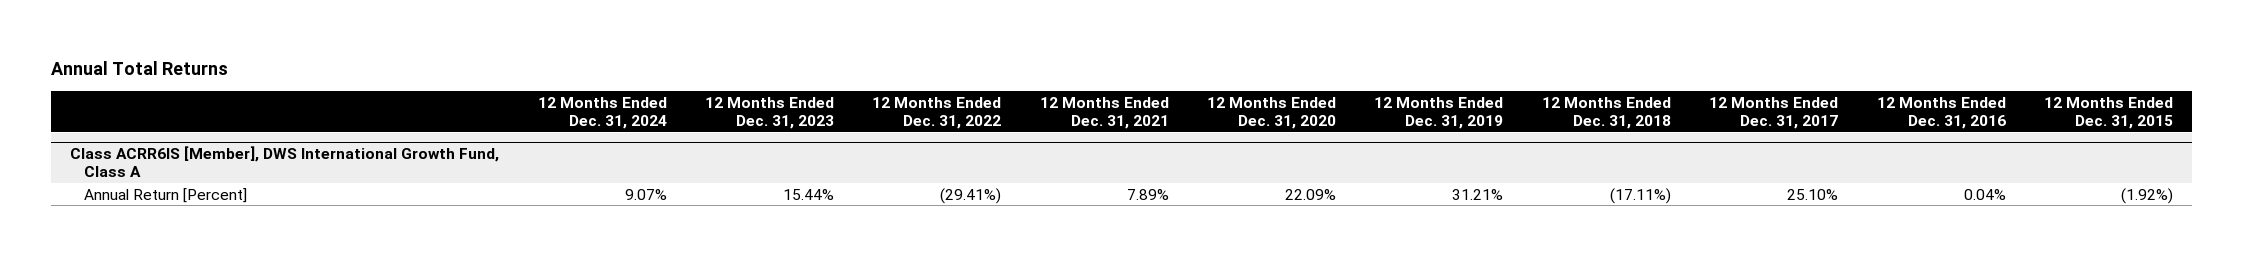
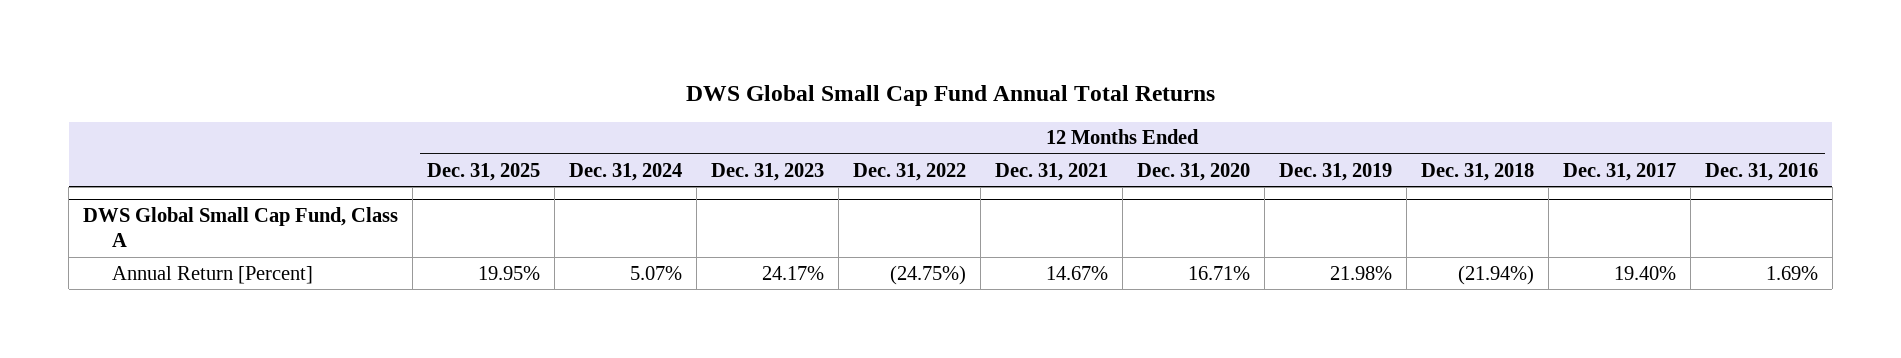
- Annual Total Returns
+ DWS Global Small Cap Fund Annual Total Returns
- | 12 Months Ended Dec. 31, 2024 | 12 Months Ended Dec. 31, 2023 | 12 Months Ended Dec. 31, 2022 | 12 Months Ended Dec. 31, 2021 | 12 Months Ended Dec. 31, 2020 | 12 Months Ended Dec. 31, 2019 | 12 Months Ended Dec. 31, 2018 | 12 Months Ended Dec. 31, 2017 | 12 Months Ended Dec. 31, 2016 | 12 Months Ended Dec. 31, 2015
+ | 12 Months Ended Dec. 31, 2025 | 12 Months Ended Dec. 31, 2024 | 12 Months Ended Dec. 31, 2023 | 12 Months Ended Dec. 31, 2022 | 12 Months Ended Dec. 31, 2021 | 12 Months Ended Dec. 31, 2020 | 12 Months Ended Dec. 31, 2019 | 12 Months Ended Dec. 31, 2018 | 12 Months Ended Dec. 31, 2017 | 12 Months Ended Dec. 31, 2016
- Class ACRR6IS [Member], DWS International Growth Fund, Class A
- Annual Return [Percent] | 9.07% | 15.44% | (29.41%) | 7.89% | 22.09% | 31.21% | (17.11%) | 25.10% | 0.04% | (1.92%)
+ DWS Global Small Cap Fund, Class A
+ Annual Return [Percent] | 19.95% | 5.07% | 24.17% | (24.75%) | 14.67% | 16.71% | 21.98% | (21.94%) | 19.40% | 1.69%

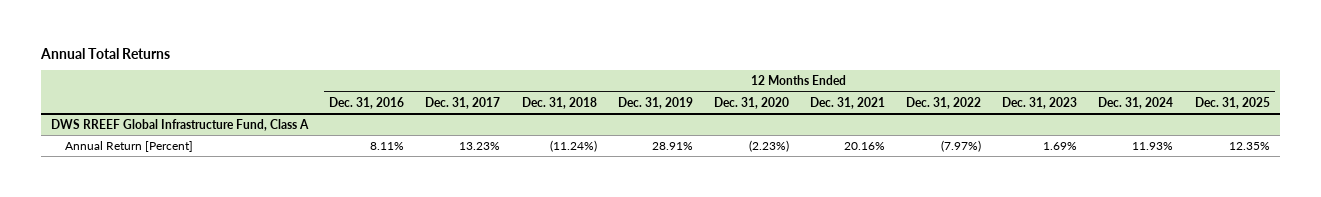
- DWS Global Small Cap Fund Annual Total Returns
+ Annual Total Returns
- | 12 Months Ended Dec. 31, 2025 | 12 Months Ended Dec. 31, 2024 | 12 Months Ended Dec. 31, 2023 | 12 Months Ended Dec. 31, 2022 | 12 Months Ended Dec. 31, 2021 | 12 Months Ended Dec. 31, 2020 | 12 Months Ended Dec. 31, 2019 | 12 Months Ended Dec. 31, 2018 | 12 Months Ended Dec. 31, 2017 | 12 Months Ended Dec. 31, 2016
+ | 12 Months Ended Dec. 31, 2016 | 12 Months Ended Dec. 31, 2017 | 12 Months Ended Dec. 31, 2018 | 12 Months Ended Dec. 31, 2019 | 12 Months Ended Dec. 31, 2020 | 12 Months Ended Dec. 31, 2021 | 12 Months Ended Dec. 31, 2022 | 12 Months Ended Dec. 31, 2023 | 12 Months Ended Dec. 31, 2024 | 12 Months Ended Dec. 31, 2025
- DWS Global Small Cap Fund, Class A
- Annual Return [Percent] | 19.95% | 5.07% | 24.17% | (24.75%) | 14.67% | 16.71% | 21.98% | (21.94%) | 19.40% | 1.69%
+ DWS RREEF Global Infrastructure Fund, Class A
+ Annual Return [Percent] | 8.11% | 13.23% | (11.24%) | 28.91% | (2.23%) | 20.16% | (7.97%) | 1.69% | 11.93% | 12.35%

